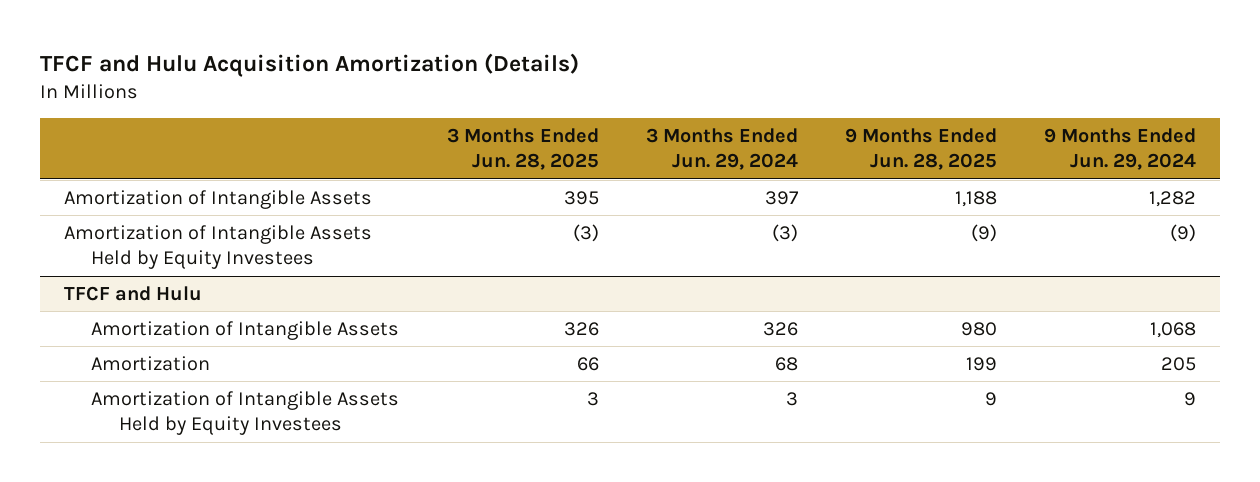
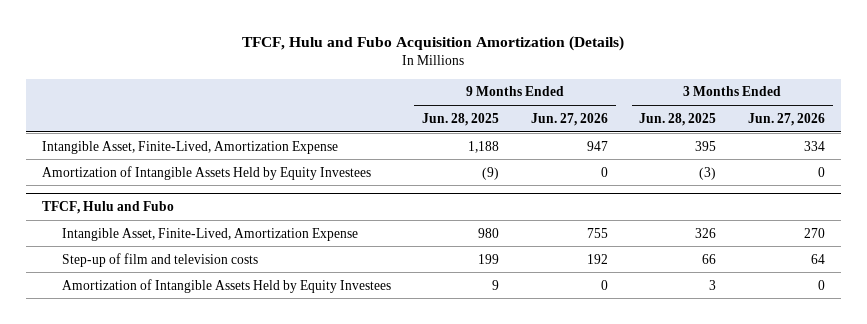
- TFCF and Hulu Acquisition Amortization (Details)
+ TFCF, Hulu and Fubo Acquisition Amortization (Details)
- | 3 Months Ended Jun. 28, 2025 | 3 Months Ended Jun. 29, 2024 | 9 Months Ended Jun. 28, 2025 | 9 Months Ended Jun. 29, 2024
+ | 9 Months Ended Jun. 28, 2025 | 9 Months Ended Jun. 27, 2026 | 3 Months Ended Jun. 28, 2025 | 3 Months Ended Jun. 27, 2026
- Amortization of Intangible Assets | 395 | 397 | 1,188 | 1,282
+ Intangible Asset, Finite-Lived, Amortization Expense | 1,188 | 947 | 395 | 334
- TFCF and Hulu
- Amortization of Intangible Assets | 326 | 326 | 980 | 1,068
- Amortization | 66 | 68 | 199 | 205
+ TFCF, Hulu and Fubo
+ Intangible Asset, Finite-Lived, Amortization Expense | 980 | 755 | 326 | 270
+ Step-up of film and television costs | 199 | 192 | 66 | 64

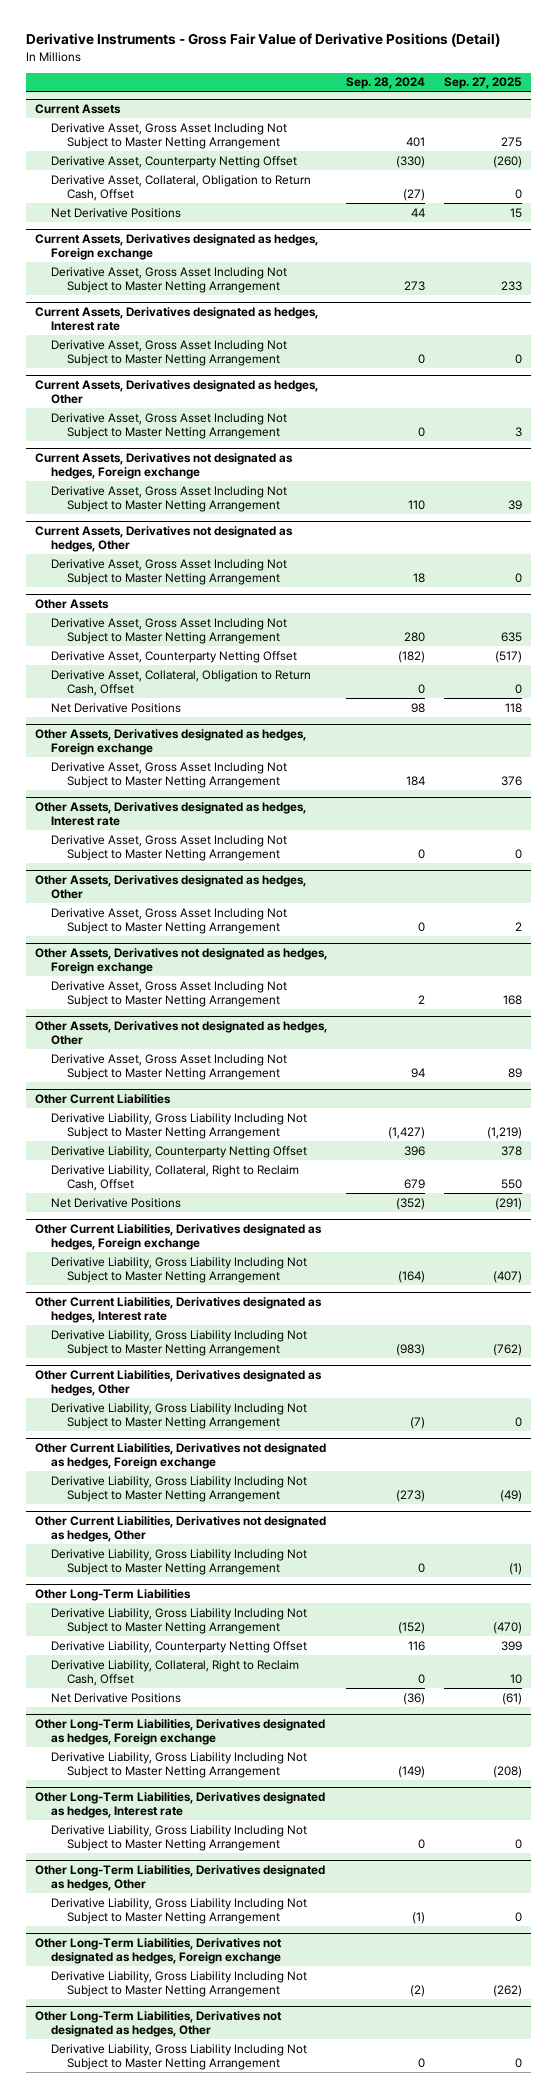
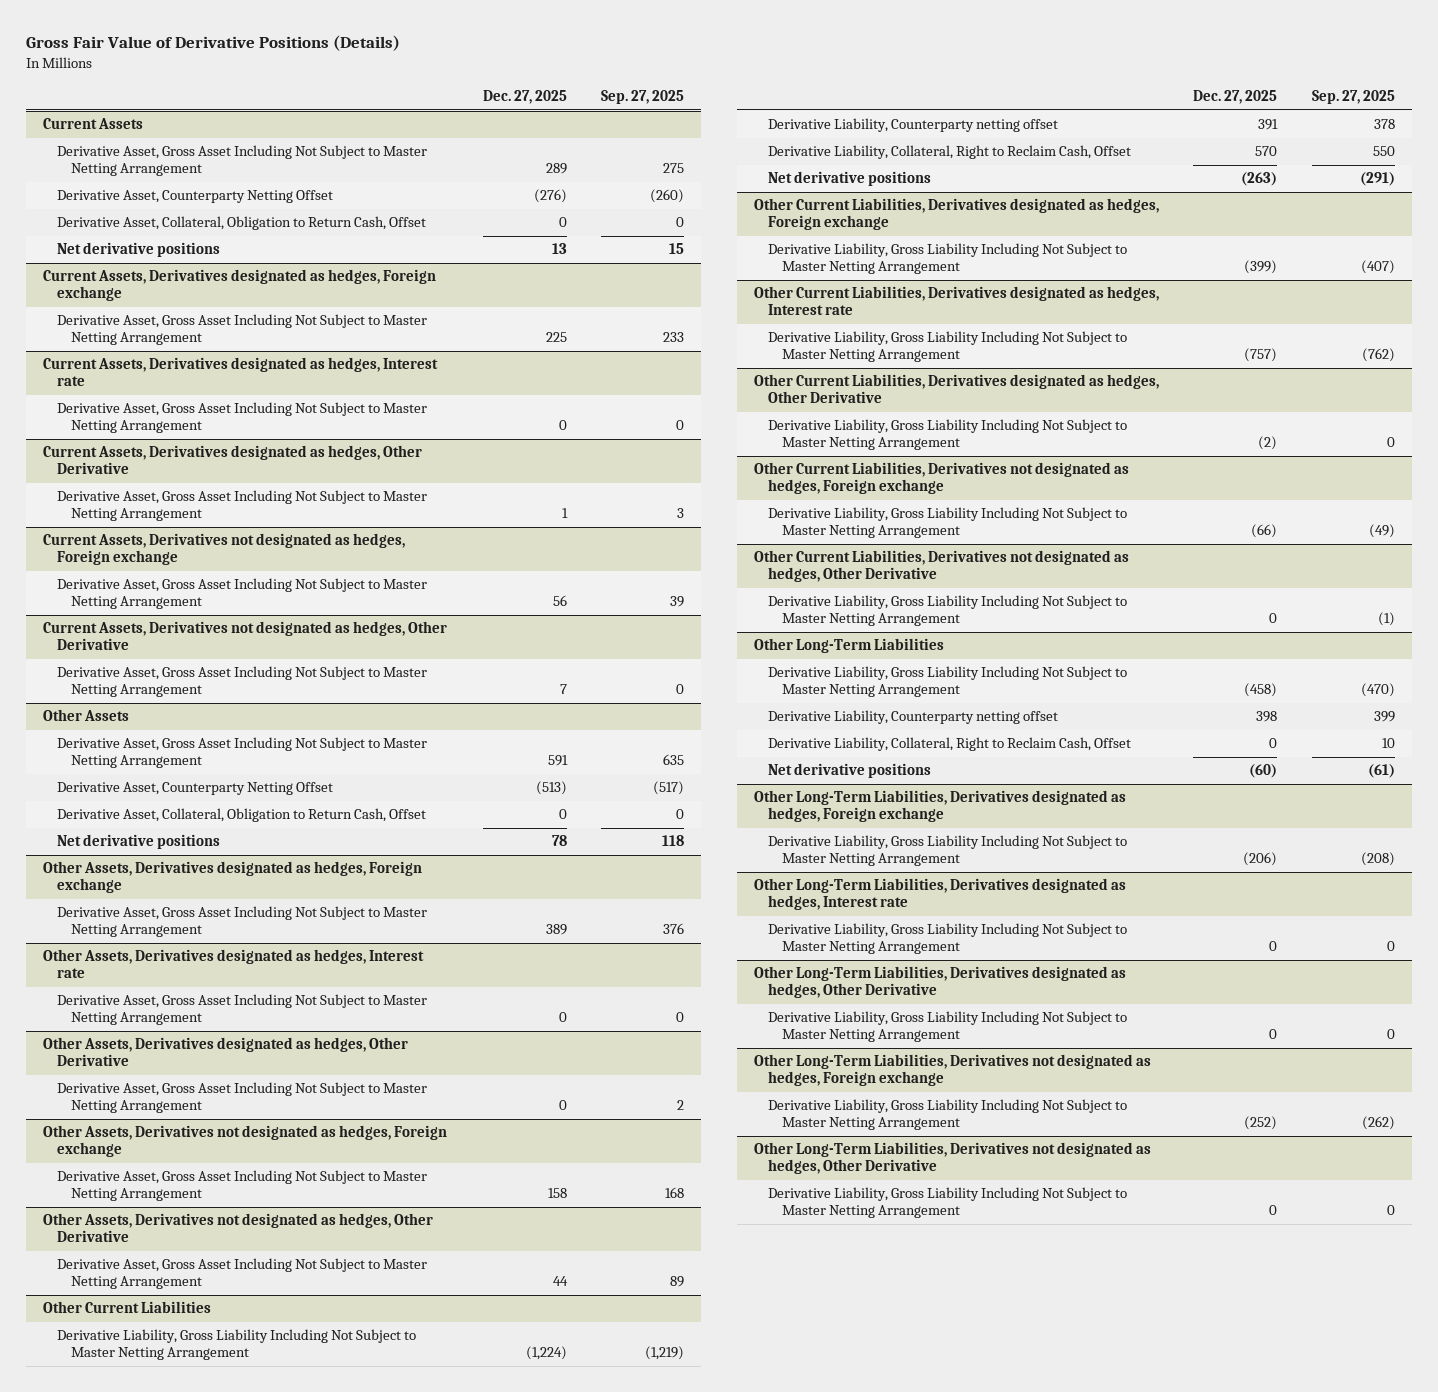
- Derivative Instruments - Gross Fair Value of Derivative Positions (Detail)
+ Gross Fair Value of Derivative Positions (Details)
- | Sep. 28, 2024 | Sep. 27, 2025
+ | Dec. 27, 2025 | Sep. 27, 2025
@ Current Assets
- Net Derivative Positions | 44 | 15
+ Net derivative positions | 13 | 15
- Current Assets, Derivatives designated as hedges, Other
+ Current Assets, Derivatives designated as hedges, Other Derivative
- Current Assets, Derivatives not designated as hedges, Other
+ Current Assets, Derivatives not designated as hedges, Other Derivative
@ Other Assets
- Net Derivative Positions | 98 | 118
+ Net derivative positions | 78 | 118
- Other Assets, Derivatives designated as hedges, Other
+ Other Assets, Derivatives designated as hedges, Other Derivative
- Other Assets, Derivatives not designated as hedges, Other
+ Other Assets, Derivatives not designated as hedges, Other Derivative
@ Other Current Liabilities
- Derivative Liability, Counterparty Netting Offset | 396 | 378
+ Derivative Liability, Counterparty netting offset | 391 | 378
- Net Derivative Positions | (352) | (291)
+ Net derivative positions | (263) | (291)
- Other Current Liabilities, Derivatives designated as hedges, Other
+ Other Current Liabilities, Derivatives designated as hedges, Other Derivative
- Other Current Liabilities, Derivatives not designated as hedges, Other
+ Other Current Liabilities, Derivatives not designated as hedges, Other Derivative
@ Other Long-Term Liabilities
- Derivative Liability, Counterparty Netting Offset | 116 | 399
+ Derivative Liability, Counterparty netting offset | 398 | 399
- Net Derivative Positions | (36) | (61)
+ Net derivative positions | (60) | (61)
- Other Long-Term Liabilities, Derivatives designated as hedges, Other
+ Other Long-Term Liabilities, Derivatives designated as hedges, Other Derivative
- Other Long-Term Liabilities, Derivatives not designated as hedges, Other
+ Other Long-Term Liabilities, Derivatives not designated as hedges, Other Derivative

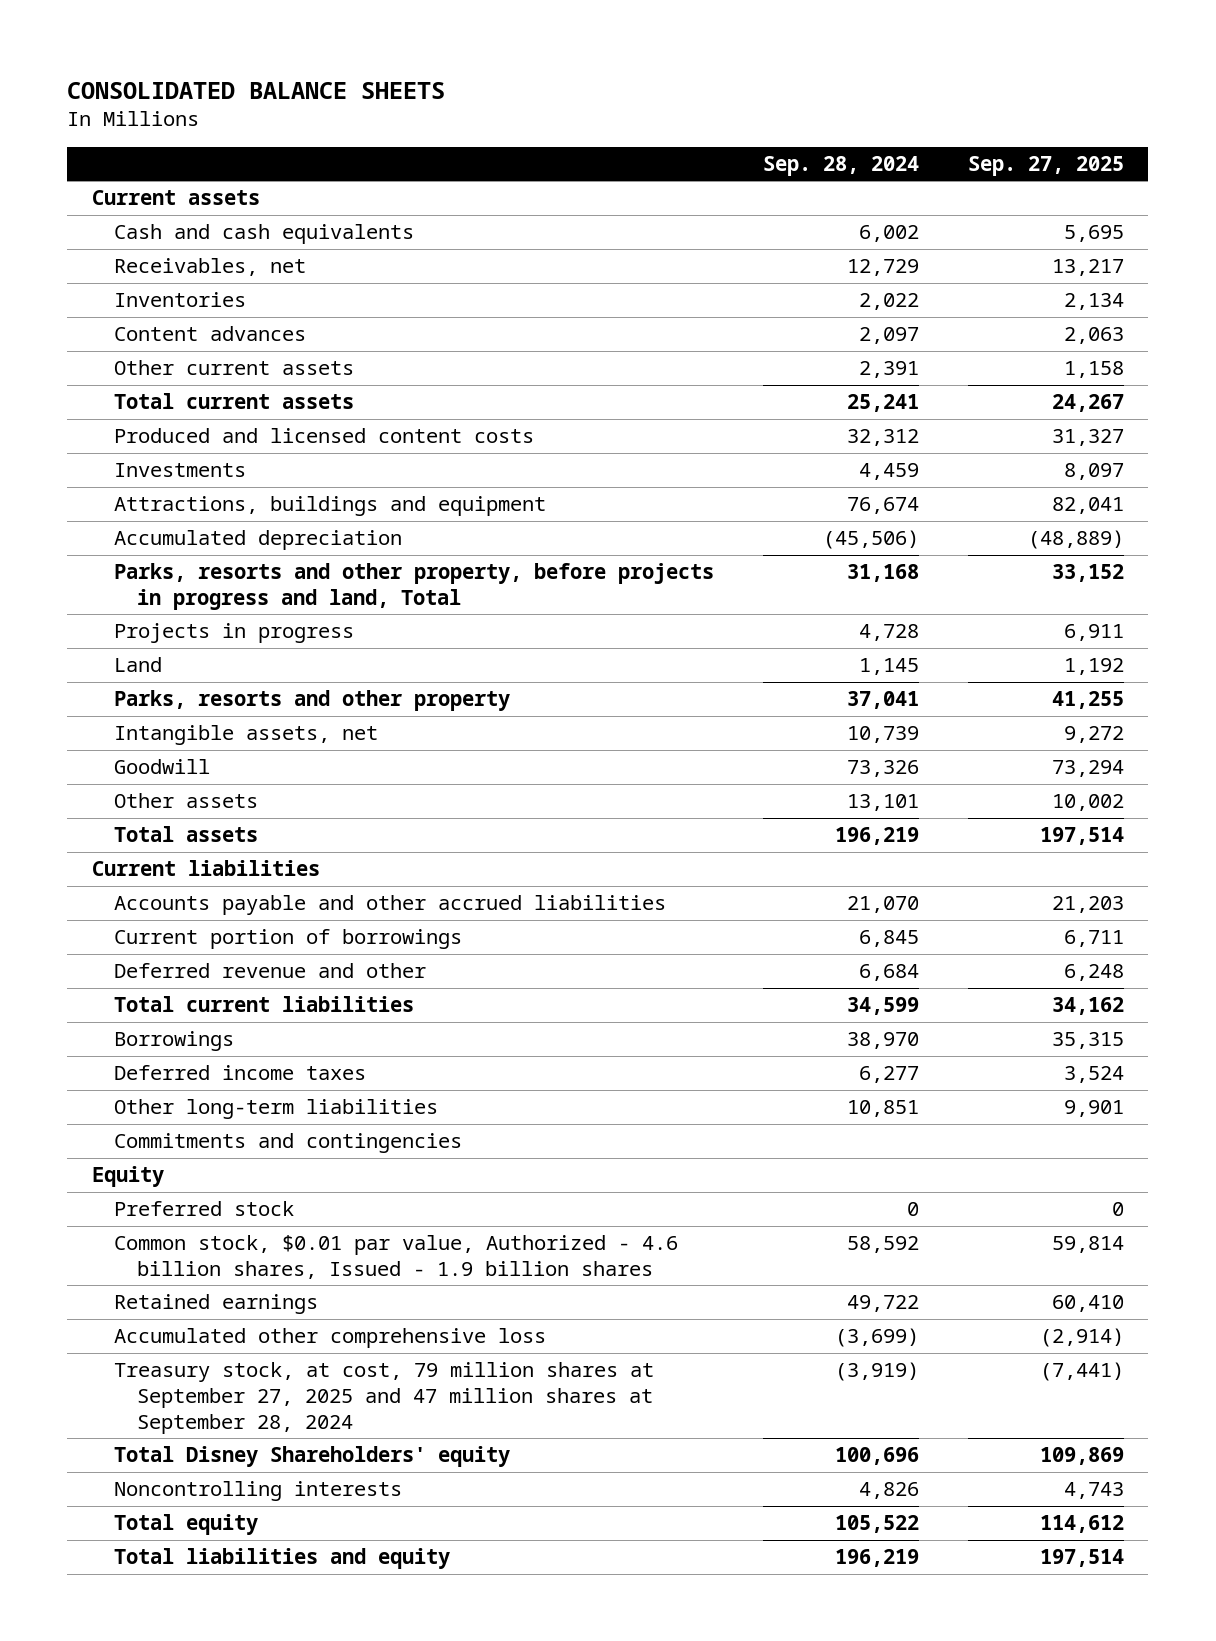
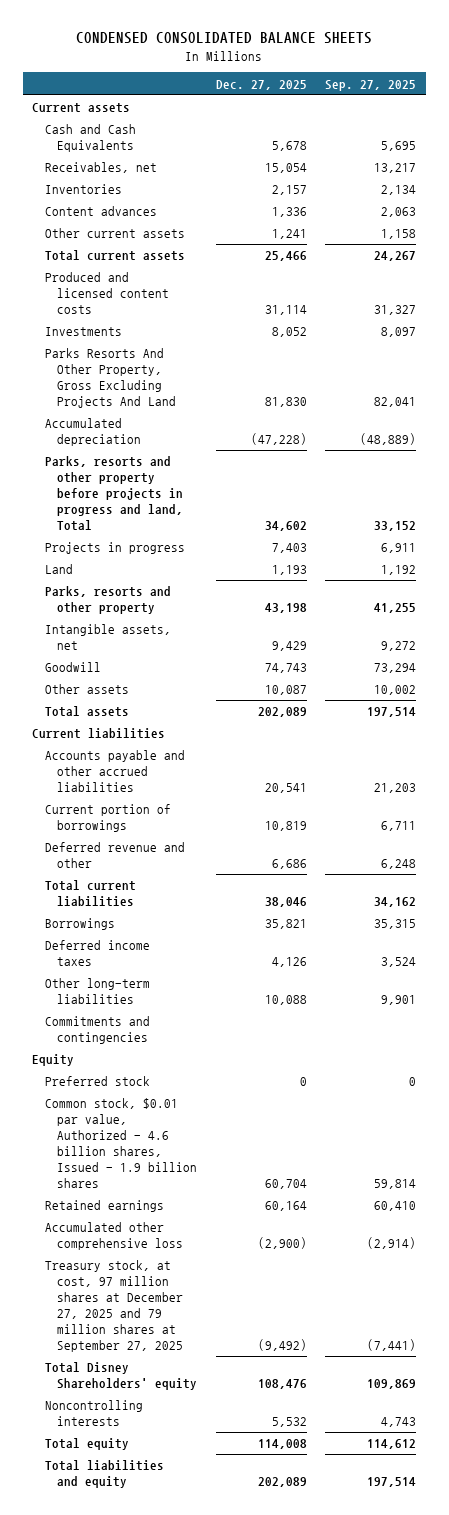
- CONSOLIDATED BALANCE SHEETS
+ CONDENSED CONSOLIDATED BALANCE SHEETS
- | Sep. 28, 2024 | Sep. 27, 2025
+ | Dec. 27, 2025 | Sep. 27, 2025
- Cash and cash equivalents | 6,002 | 5,695
+ Cash and Cash Equivalents | 5,678 | 5,695
- Attractions, buildings and equipment | 76,674 | 82,041
+ Parks Resorts And Other Property, Gross Excluding Projects And Land | 81,830 | 82,041
- Parks, resorts and other property, before projects in progress and land, Total | 31,168 | 33,152
+ Parks, resorts and other property before projects in progress and land, Total | 34,602 | 33,152
- Treasury stock, at cost, 79 million shares at September 27, 2025 and 47 million shares at September 28, 2024 | (3,919) | (7,441)
+ Treasury stock, at cost, 97 million shares at December 27, 2025 and 79 million shares at September 27, 2025 | (9,492) | (7,441)

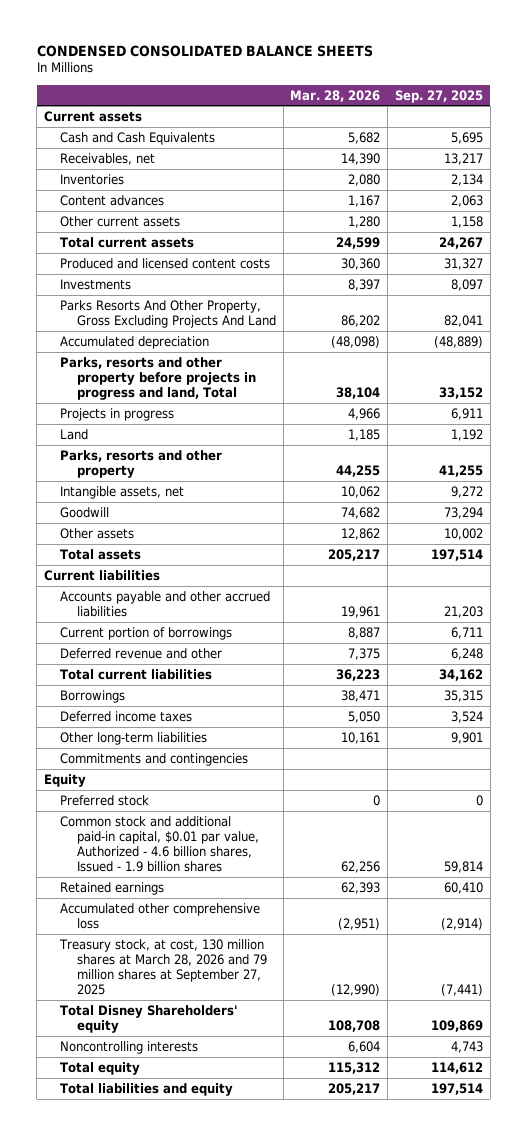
- | Dec. 27, 2025 | Sep. 27, 2025
+ | Mar. 28, 2026 | Sep. 27, 2025
- Common stock, $0.01 par value, Authorized - 4.6 billion shares, Issued - 1.9 billion shares | 60,704 | 59,814
+ Common stock and additional paid-in capital, $0.01 par value, Authorized - 4.6 billion shares, Issued - 1.9 billion shares | 62,256 | 59,814
- Treasury stock, at cost, 97 million shares at December 27, 2025 and 79 million shares at September 27, 2025 | (9,492) | (7,441)
+ Treasury stock, at cost, 130 million shares at March 28, 2026 and 79 million shares at September 27, 2025 | (12,990) | (7,441)

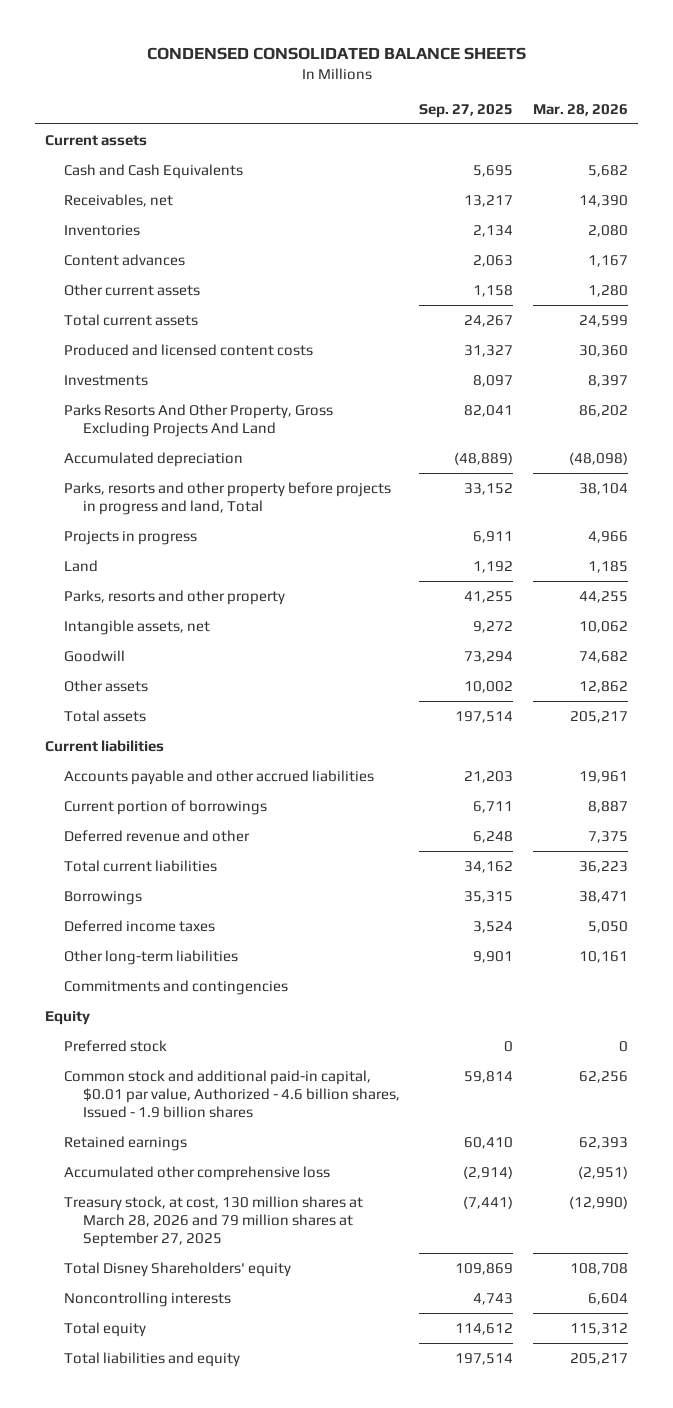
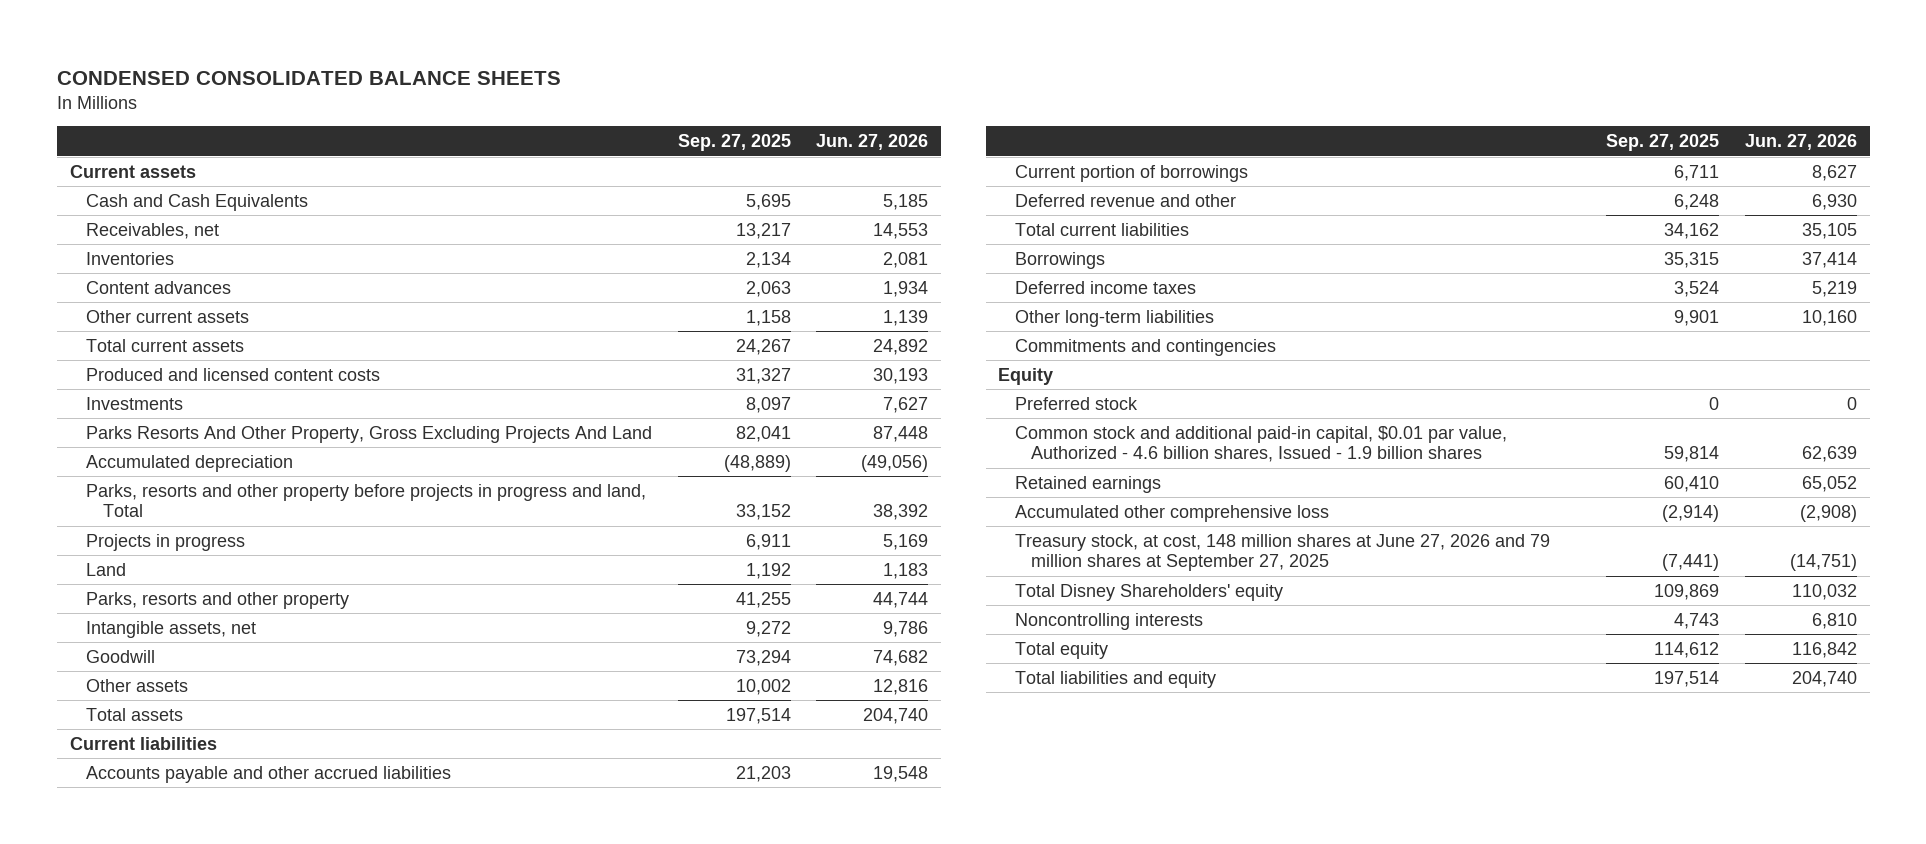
- | Sep. 27, 2025 | Mar. 28, 2026
+ | Sep. 27, 2025 | Jun. 27, 2026
- Treasury stock, at cost, 130 million shares at March 28, 2026 and 79 million shares at September 27, 2025 | (7,441) | (12,990)
+ Treasury stock, at cost, 148 million shares at June 27, 2026 and 79 million shares at September 27, 2025 | (7,441) | (14,751)

